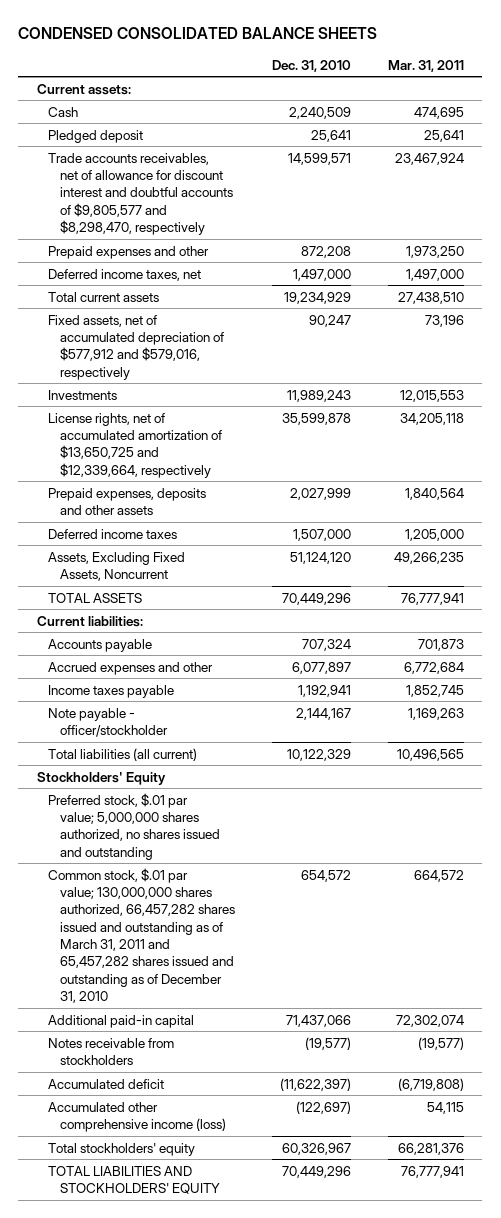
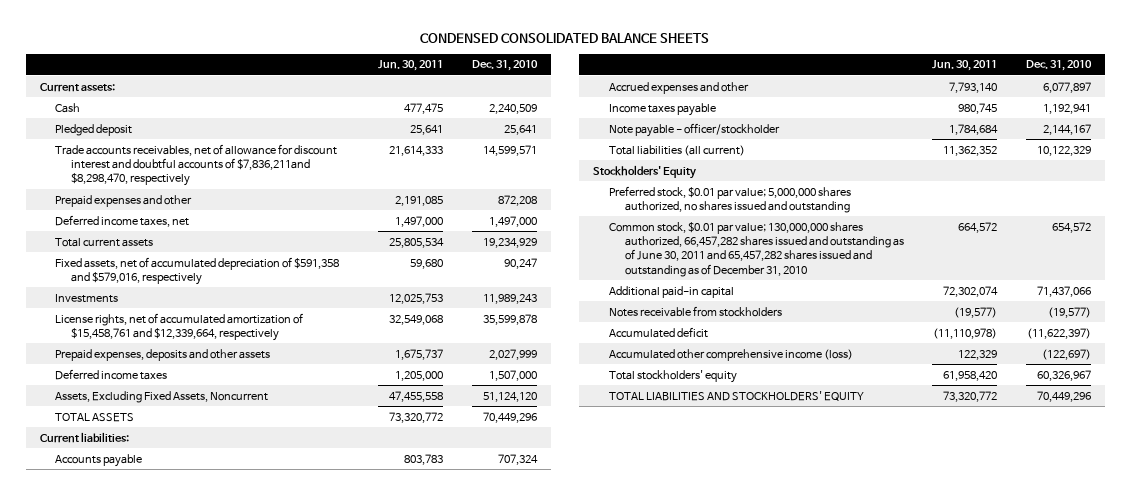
- | Dec. 31, 2010 | Mar. 31, 2011
+ | Jun. 30, 2011 | Dec. 31, 2010
- Trade accounts receivables, net of allowance for discount interest and doubtful accounts of $9,805,577 and $8,298,470, respectively | 14,599,571 | 23,467,924
+ Trade accounts receivables, net of allowance for discount interest and doubtful accounts of $7,836,211and $8,298,470, respectively | 21,614,333 | 14,599,571
- Fixed assets, net of accumulated depreciation of $577,912 and $579,016, respectively | 90,247 | 73,196
+ Fixed assets, net of accumulated depreciation of $591,358 and $579,016, respectively | 59,680 | 90,247
- License rights, net of accumulated amortization of $13,650,725 and $12,339,664, respectively | 35,599,878 | 34,205,118
+ License rights, net of accumulated amortization of $15,458,761 and $12,339,664, respectively | 32,549,068 | 35,599,878
- Preferred stock, $.01 par value; 5,000,000 shares authorized, no shares issued and outstanding
- Common stock, $.01 par value; 130,000,000 shares authorized, 66,457,282 shares issued and outstanding as of March 31, 2011 and 65,457,282 shares issued and outstanding as of December 31, 2010 | 654,572 | 664,572
+ Preferred stock, $0.01 par value; 5,000,000 shares authorized, no shares issued and outstanding
+ Common stock, $0.01 par value; 130,000,000 shares authorized, 66,457,282 shares issued and outstanding as of June 30, 2011 and 65,457,282 shares issued and outstanding as of December 31, 2010 | 664,572 | 654,572

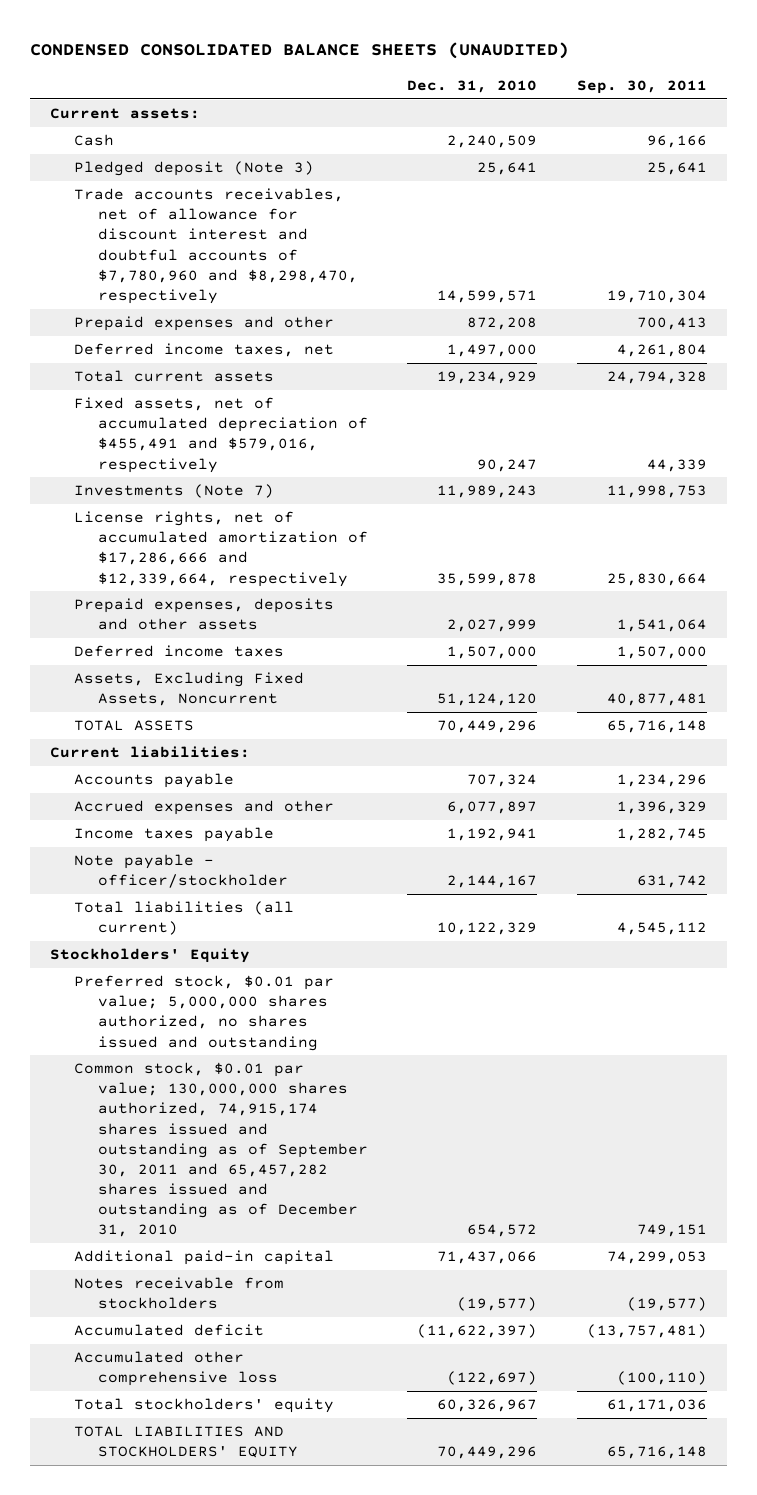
- CONDENSED CONSOLIDATED BALANCE SHEETS
+ CONDENSED CONSOLIDATED BALANCE SHEETS (UNAUDITED)
- | Jun. 30, 2011 | Dec. 31, 2010
+ | Dec. 31, 2010 | Sep. 30, 2011
- Pledged deposit | 25,641 | 25,641
- Trade accounts receivables, net of allowance for discount interest and doubtful accounts of $7,836,211and $8,298,470, respectively | 21,614,333 | 14,599,571
+ Pledged deposit (Note 3) | 25,641 | 25,641
+ Trade accounts receivables, net of allowance for discount interest and doubtful accounts of $7,780,960 and $8,298,470, respectively | 14,599,571 | 19,710,304
- Fixed assets, net of accumulated depreciation of $591,358 and $579,016, respectively | 59,680 | 90,247
- Investments | 12,025,753 | 11,989,243
- License rights, net of accumulated amortization of $15,458,761 and $12,339,664, respectively | 32,549,068 | 35,599,878
+ Fixed assets, net of accumulated depreciation of $455,491 and $579,016, respectively | 90,247 | 44,339
+ Investments (Note 7) | 11,989,243 | 11,998,753
+ License rights, net of accumulated amortization of $17,286,666 and $12,339,664, respectively | 35,599,878 | 25,830,664
- Common stock, $0.01 par value; 130,000,000 shares authorized, 66,457,282 shares issued and outstanding as of June 30, 2011 and 65,457,282 shares issued and outstanding as of December 31, 2010 | 664,572 | 654,572
+ Common stock, $0.01 par value; 130,000,000 shares authorized, 74,915,174 shares issued and outstanding as of September 30, 2011 and 65,457,282 shares issued and outstanding as of December 31, 2010 | 654,572 | 749,151
- Accumulated other comprehensive income (loss) | 122,329 | (122,697)
+ Accumulated other comprehensive loss | (122,697) | (100,110)

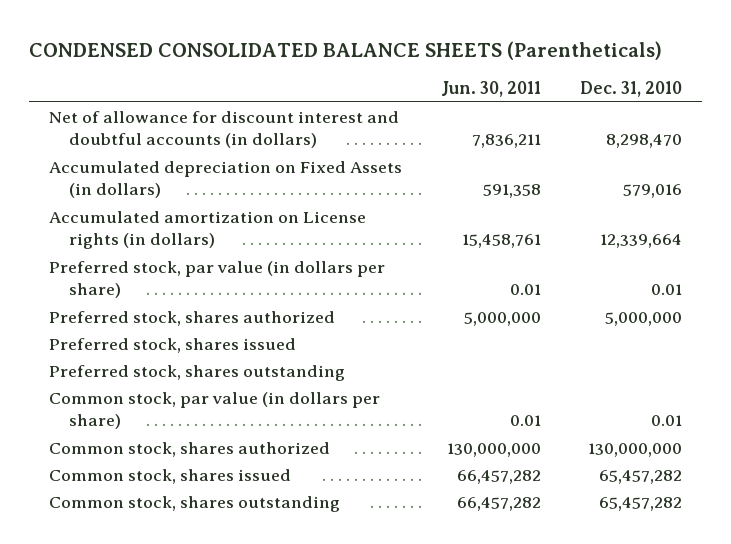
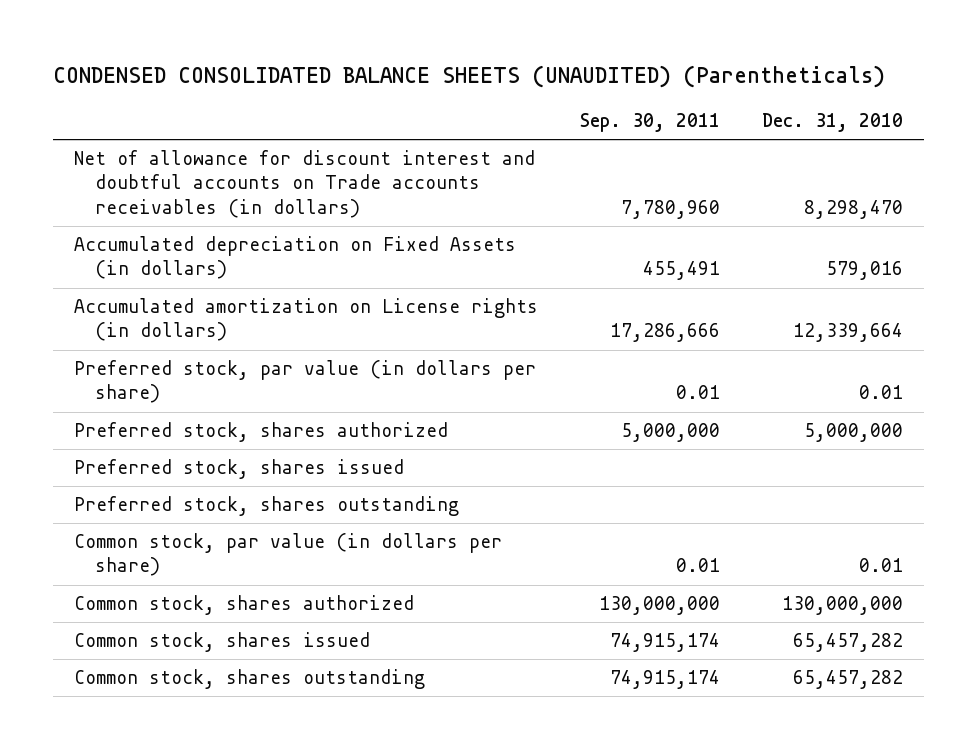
- CONDENSED CONSOLIDATED BALANCE SHEETS (Parentheticals)
+ CONDENSED CONSOLIDATED BALANCE SHEETS (UNAUDITED) (Parentheticals)
- | Jun. 30, 2011 | Dec. 31, 2010
+ | Sep. 30, 2011 | Dec. 31, 2010
- Net of allowance for discount interest and doubtful accounts (in dollars) | 7,836,211 | 8,298,470
+ Net of allowance for discount interest and doubtful accounts on Trade accounts receivables (in dollars) | 7,780,960 | 8,298,470

